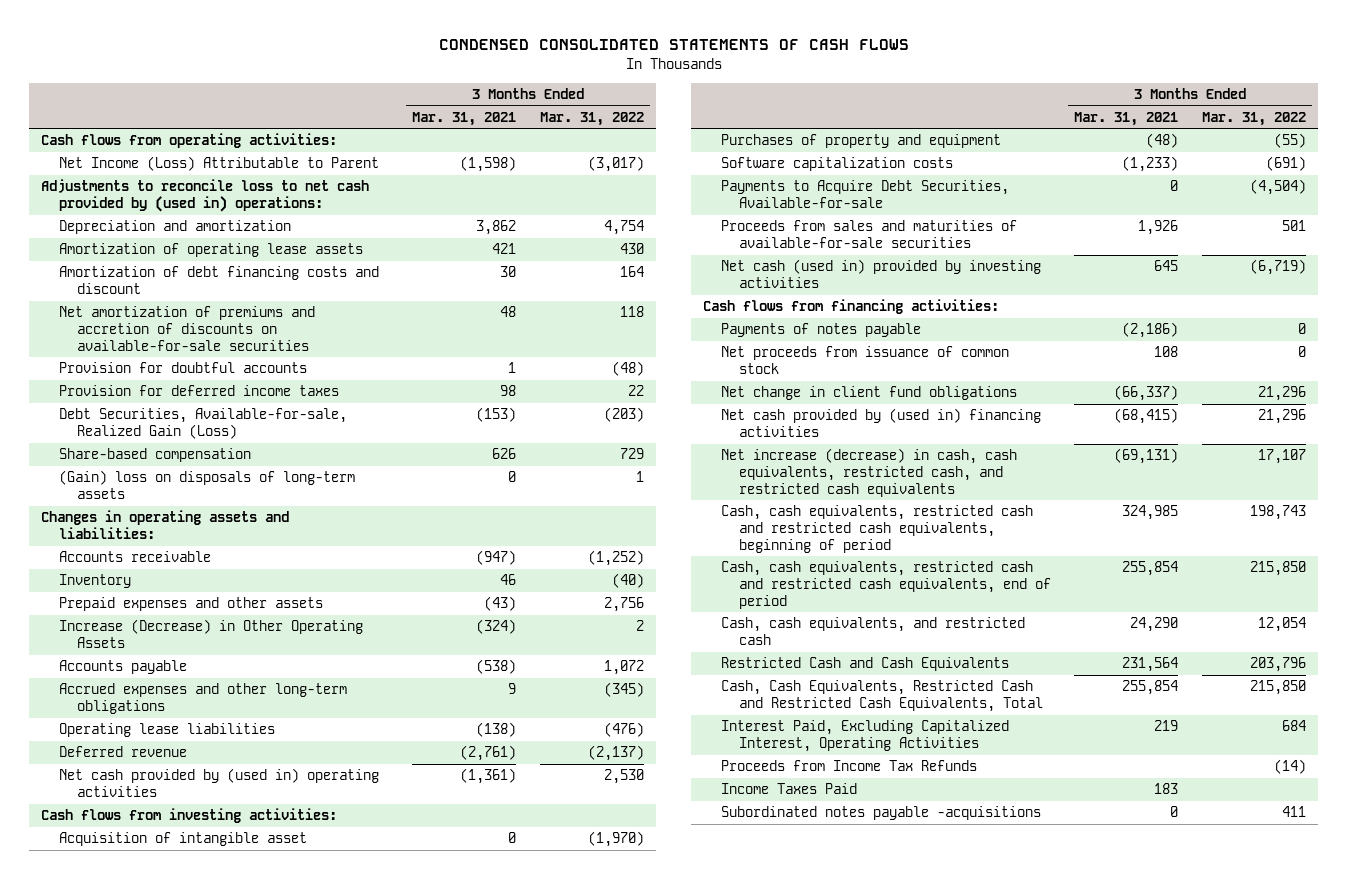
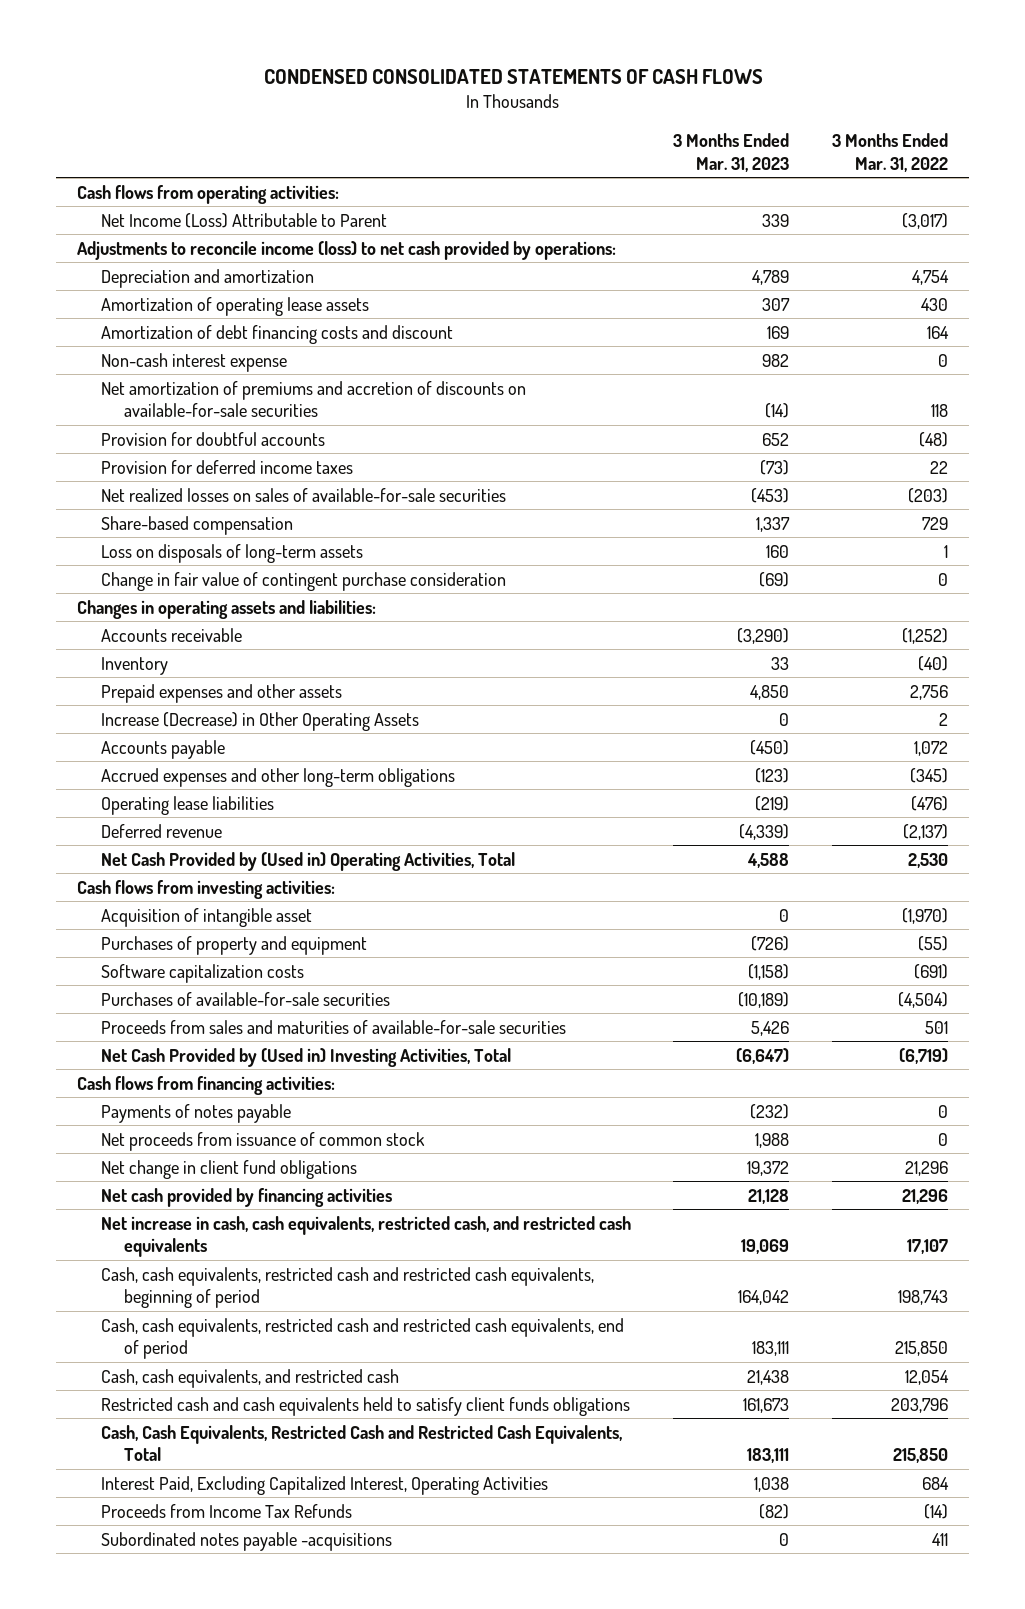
- | 3 Months Ended Mar. 31, 2021 | 3 Months Ended Mar. 31, 2022
+ | 3 Months Ended Mar. 31, 2023 | 3 Months Ended Mar. 31, 2022
- Adjustments to reconcile loss to net cash provided by (used in) operations:
+ Adjustments to reconcile income (loss) to net cash provided by operations:
+ Non-cash interest expense | 982 | 0
- Debt Securities, Available-for-sale, Realized Gain (Loss) | (153) | (203)
+ Net realized losses on sales of available-for-sale securities | (453) | (203)
- (Gain) loss on disposals of long-term assets | 0 | 1
+ Loss on disposals of long-term assets | 160 | 1
+ Change in fair value of contingent purchase consideration | (69) | 0
- Net cash provided by (used in) operating activities | (1,361) | 2,530
+ Net Cash Provided by (Used in) Operating Activities, Total | 4,588 | 2,530
- Payments to Acquire Debt Securities, Available-for-sale | 0 | (4,504)
+ Purchases of available-for-sale securities | (10,189) | (4,504)
- Net cash (used in) provided by investing activities | 645 | (6,719)
+ Net Cash Provided by (Used in) Investing Activities, Total | (6,647) | (6,719)
- Net cash provided by (used in) financing activities | (68,415) | 21,296
- Net increase (decrease) in cash, cash equivalents, restricted cash, and restricted cash equivalents | (69,131) | 17,107
+ Net cash provided by financing activities | 21,128 | 21,296
+ Net increase in cash, cash equivalents, restricted cash, and restricted cash equivalents | 19,069 | 17,107
- Restricted Cash and Cash Equivalents | 231,564 | 203,796
+ Restricted cash and cash equivalents held to satisfy client funds obligations | 161,673 | 203,796
- Income Taxes Paid | 183 |

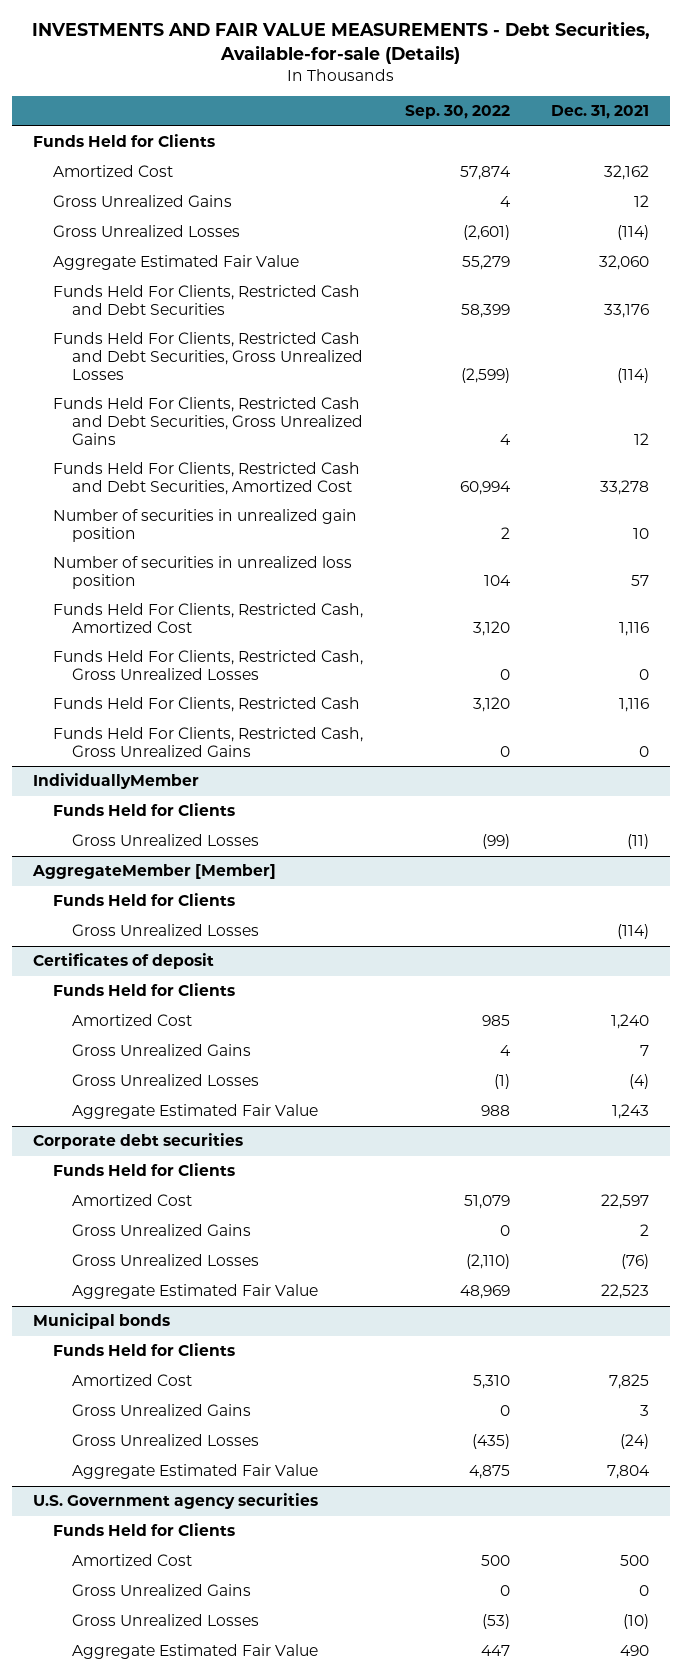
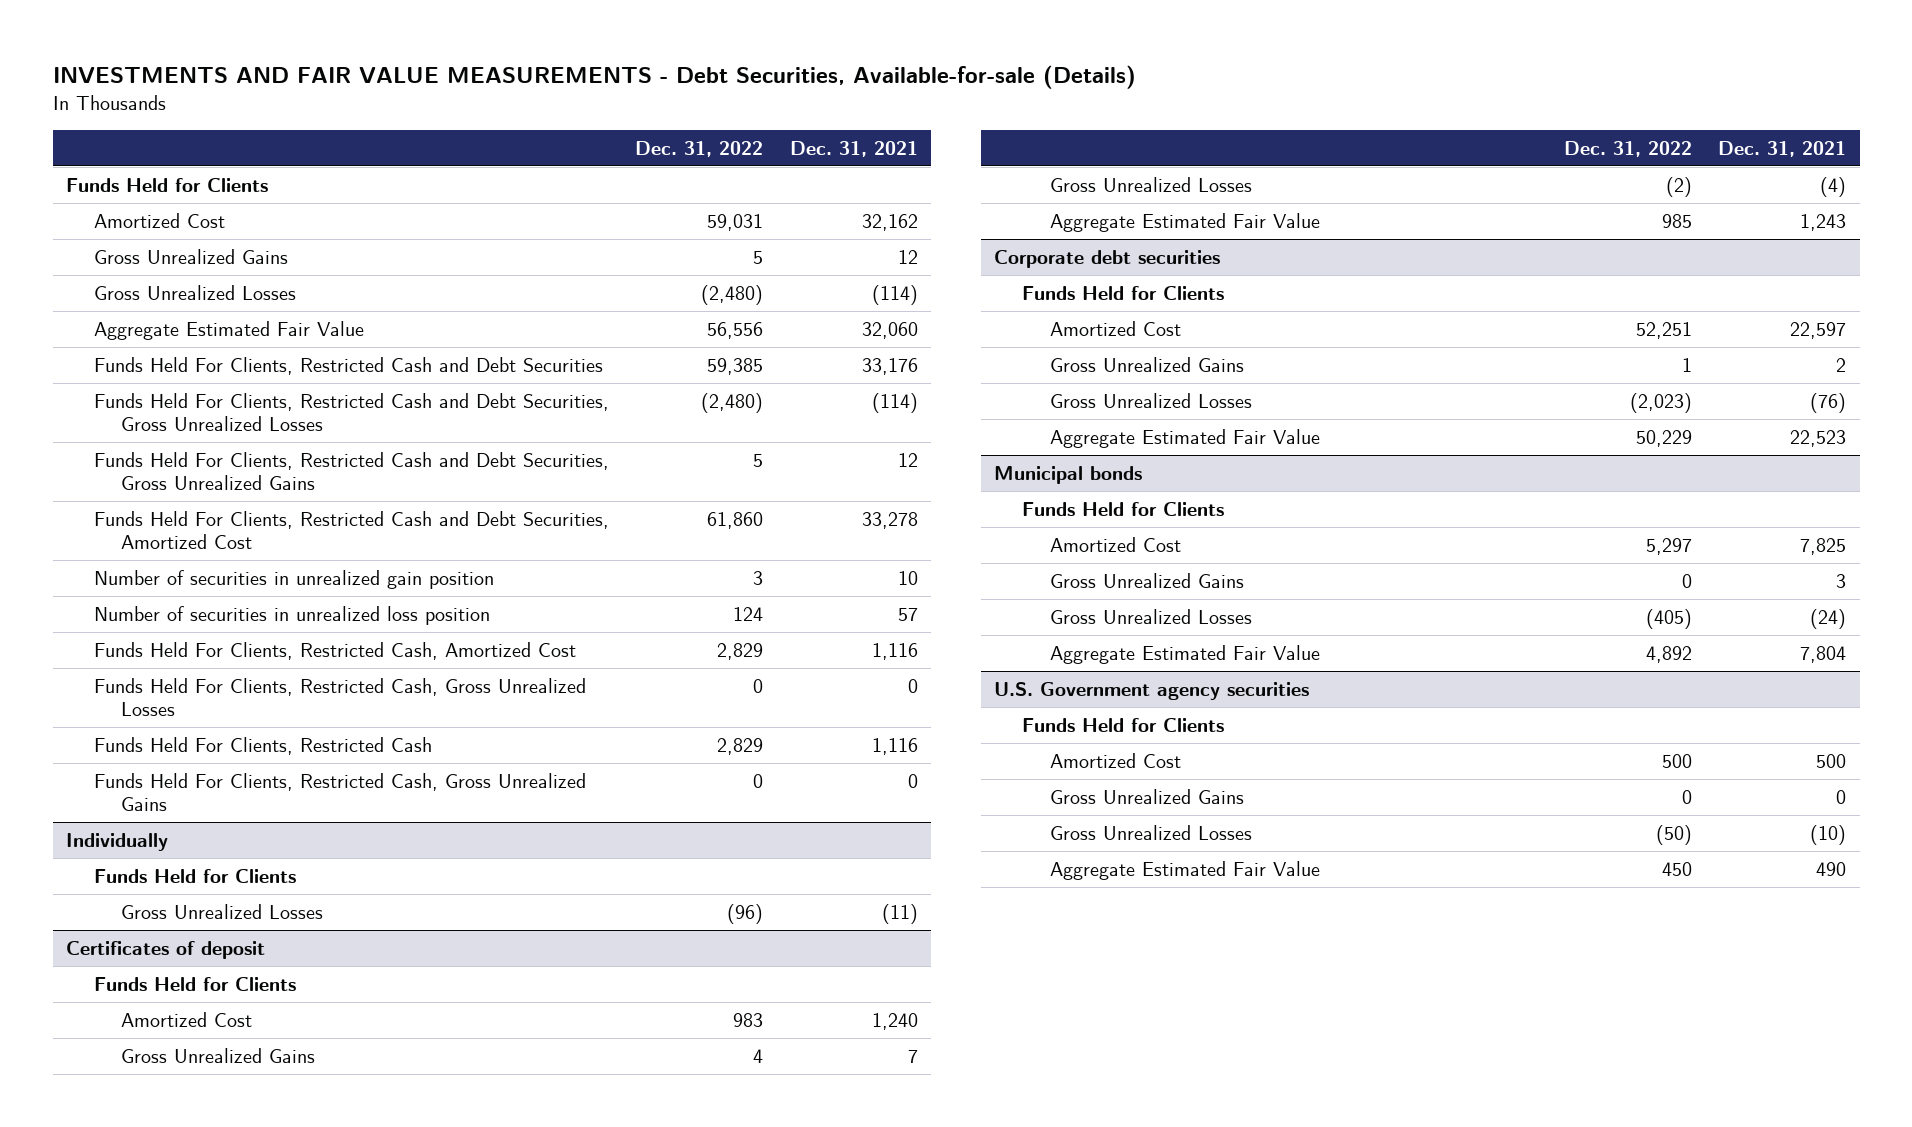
- | Sep. 30, 2022 | Dec. 31, 2021
+ | Dec. 31, 2022 | Dec. 31, 2021
- IndividuallyMember
+ Individually
- AggregateMember [Member]
- Funds Held for Clients
- Gross Unrealized Losses | | (114)

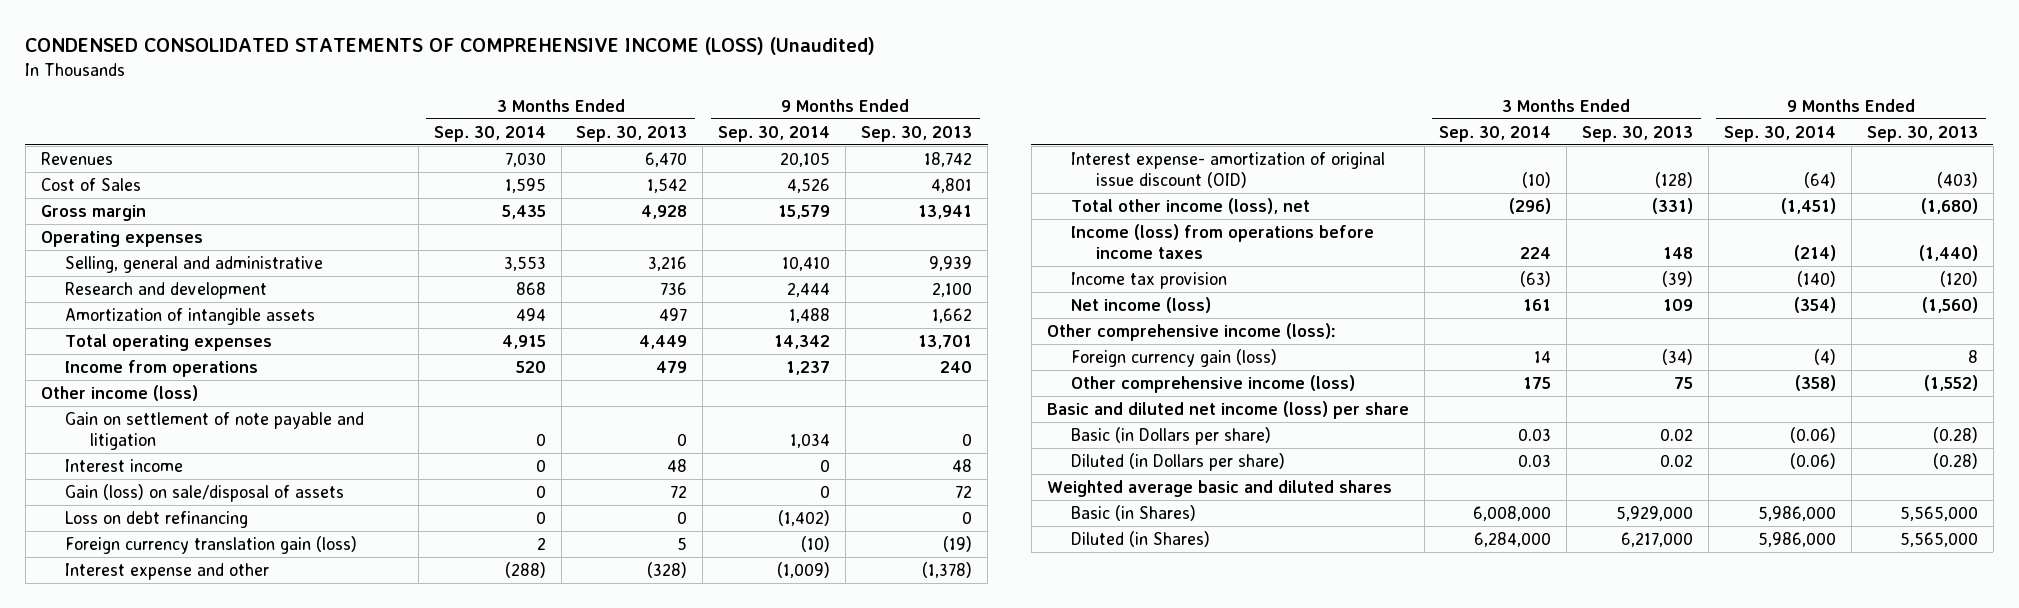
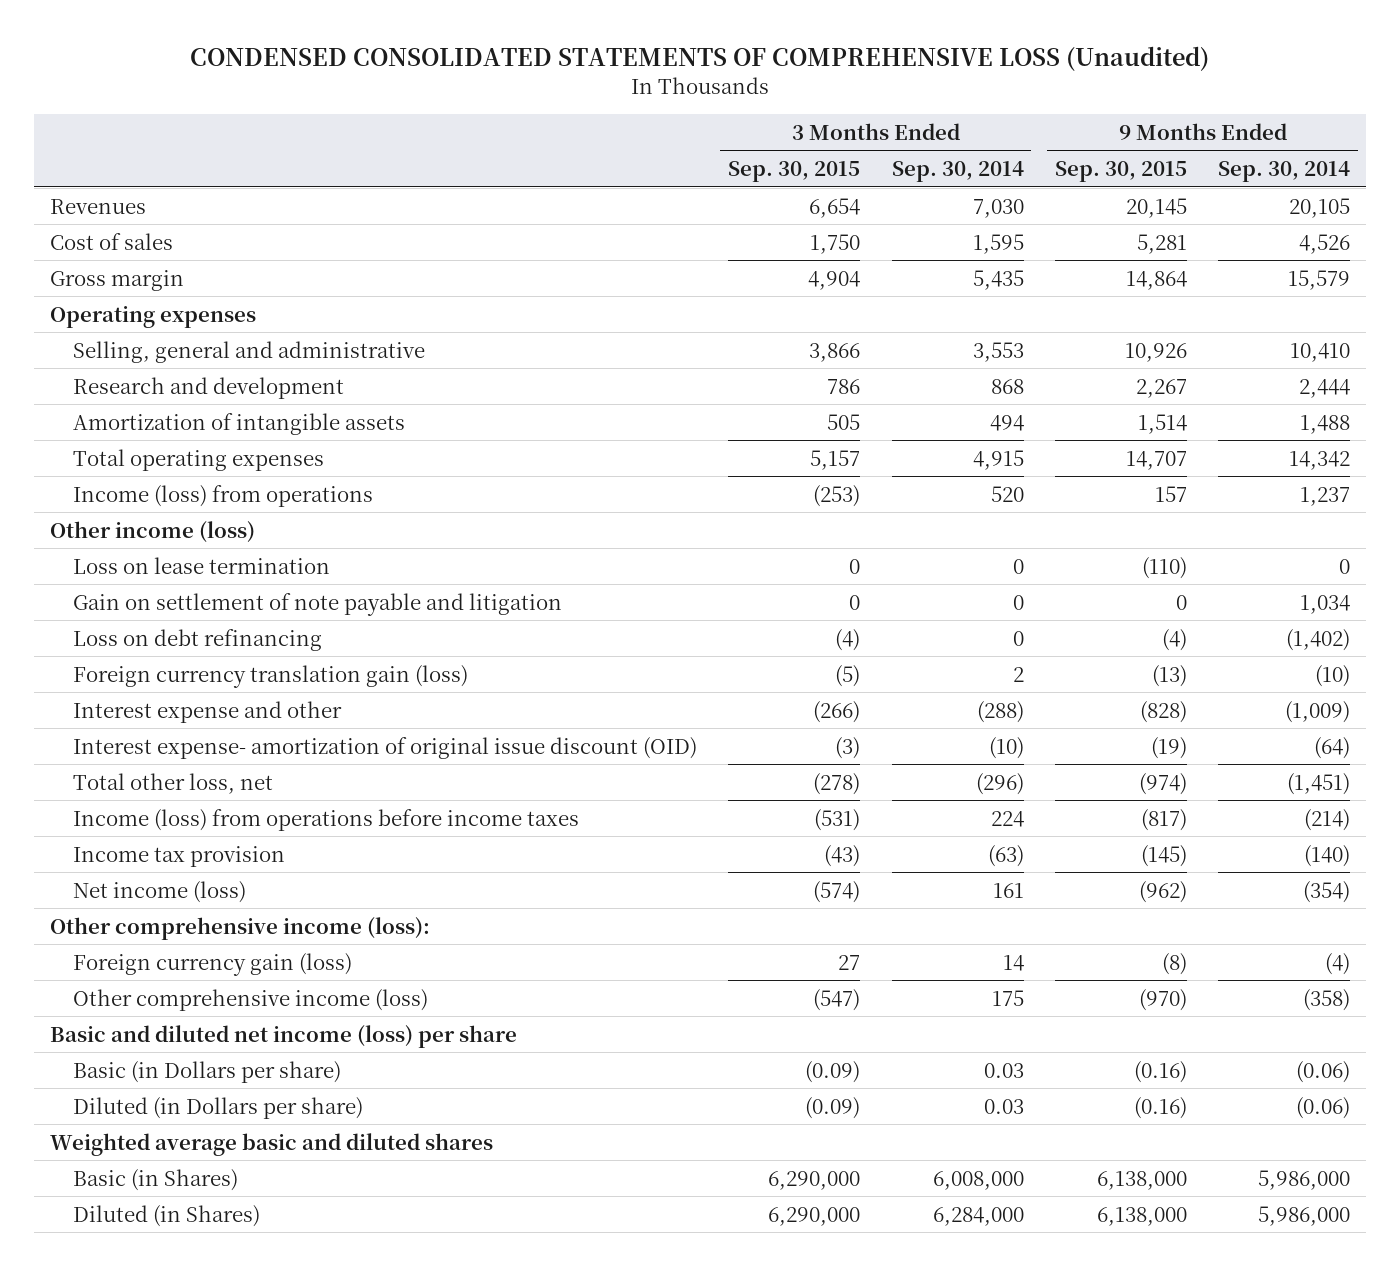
- CONDENSED CONSOLIDATED STATEMENTS OF COMPREHENSIVE INCOME (LOSS) (Unaudited)
+ CONDENSED CONSOLIDATED STATEMENTS OF COMPREHENSIVE LOSS (Unaudited)
- | 3 Months Ended Sep. 30, 2014 | 3 Months Ended Sep. 30, 2013 | 9 Months Ended Sep. 30, 2014 | 9 Months Ended Sep. 30, 2013
+ | 3 Months Ended Sep. 30, 2015 | 3 Months Ended Sep. 30, 2014 | 9 Months Ended Sep. 30, 2015 | 9 Months Ended Sep. 30, 2014
- Cost of Sales | 1,595 | 1,542 | 4,526 | 4,801
+ Cost of sales | 1,750 | 1,595 | 5,281 | 4,526
- Income from operations | 520 | 479 | 1,237 | 240
+ Income (loss) from operations | (253) | 520 | 157 | 1,237
+ Loss on lease termination | 0 | 0 | (110) | 0
- Interest income | 0 | 48 | 0 | 48
- Gain (loss) on sale/disposal of assets | 0 | 72 | 0 | 72
- Total other income (loss), net | (296) | (331) | (1,451) | (1,680)
+ Total other loss, net | (278) | (296) | (974) | (1,451)

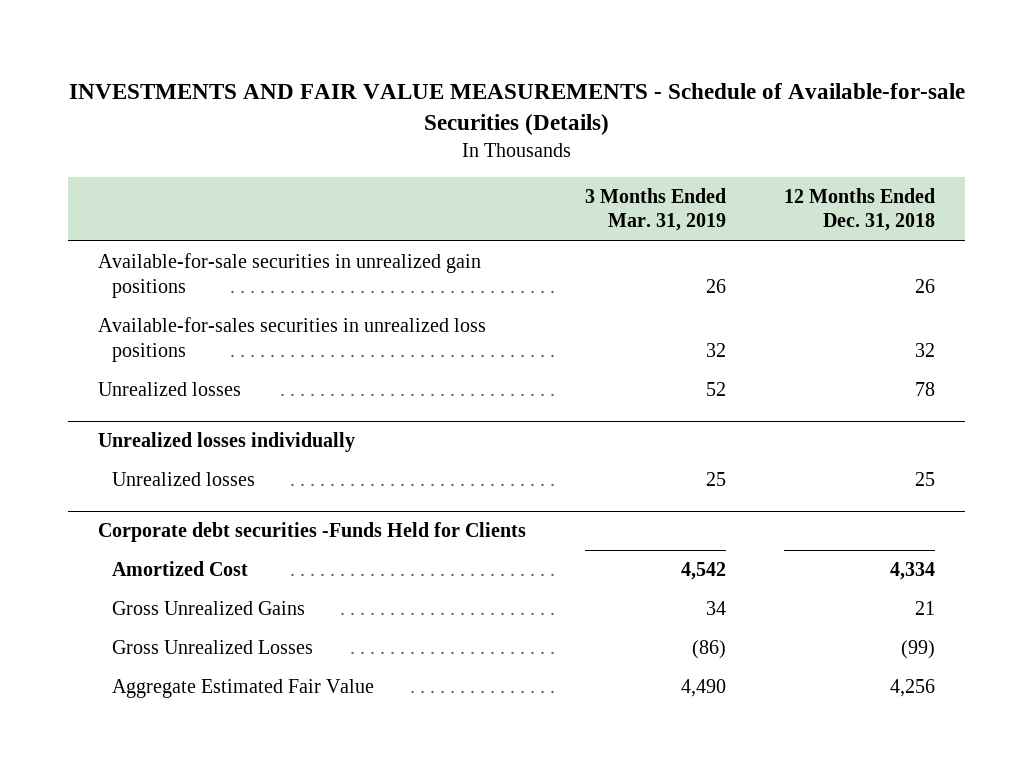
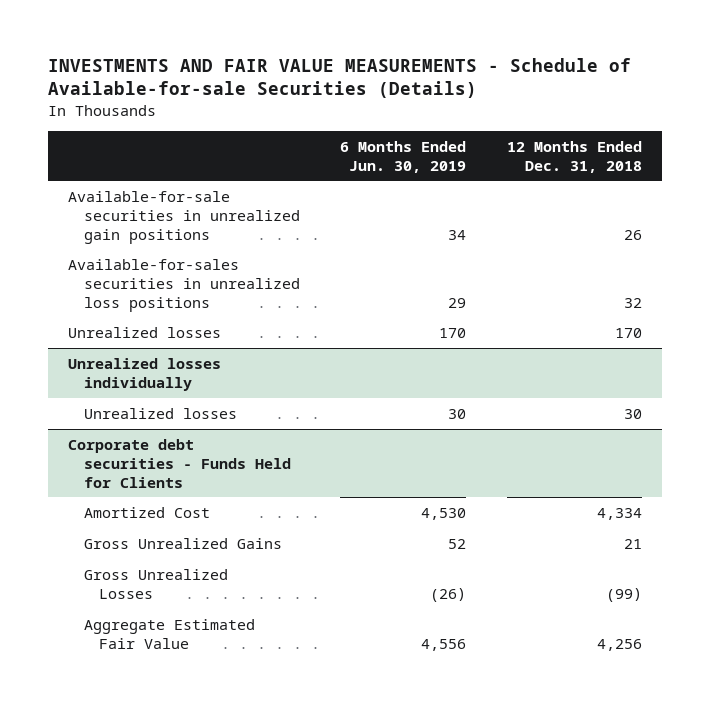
- | 3 Months Ended Mar. 31, 2019 | 12 Months Ended Dec. 31, 2018
+ | 6 Months Ended Jun. 30, 2019 | 12 Months Ended Dec. 31, 2018
- Unrealized losses | 52 | 78
+ Unrealized losses | 170 | 170
@ Unrealized losses individually
- Unrealized losses | 25 | 25
- Corporate debt securities -Funds Held for Clients
@ Unrealized losses individually
+ Unrealized losses | 30 | 30
+ Corporate debt securities - Funds Held for Clients

